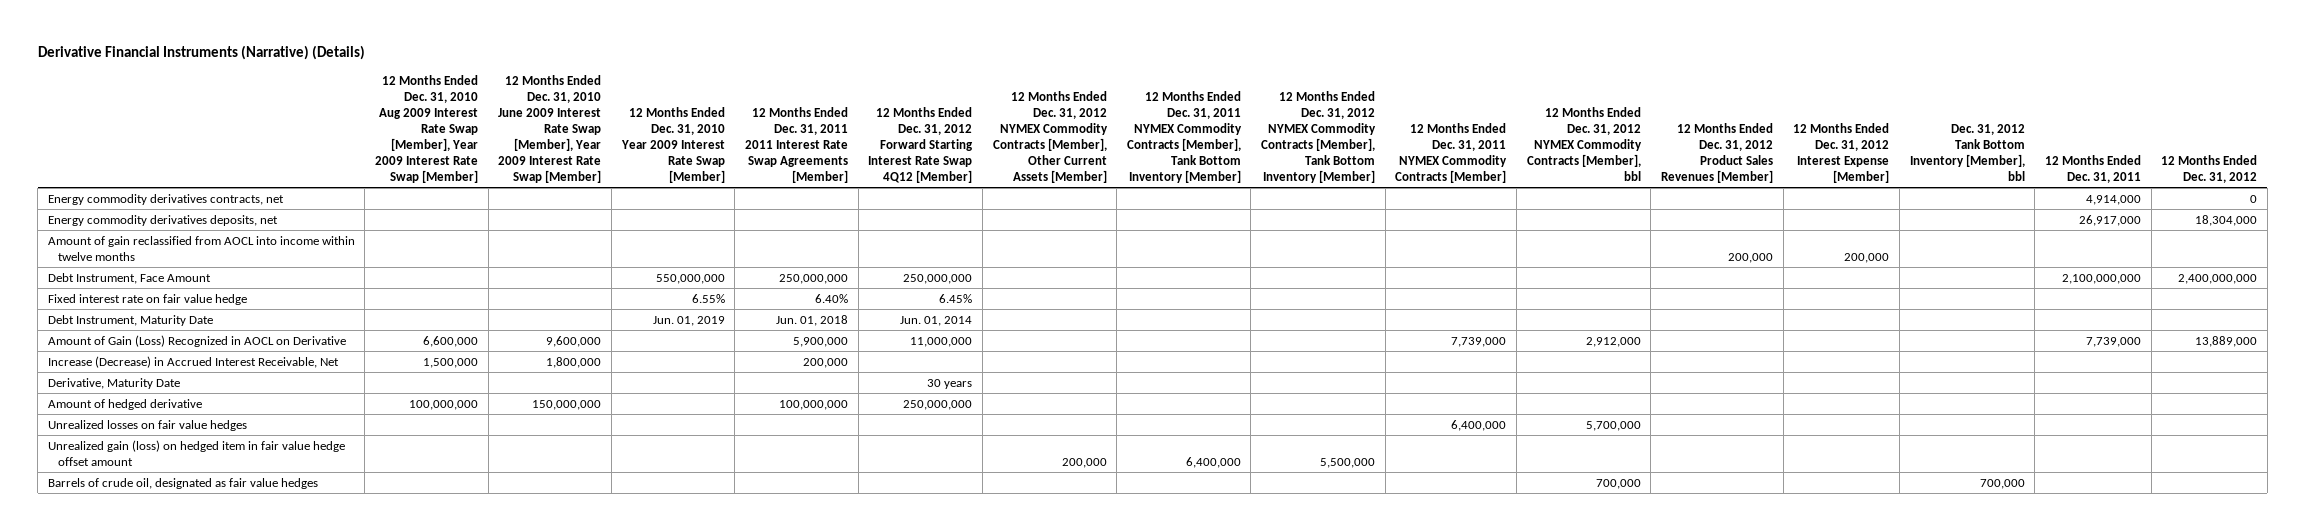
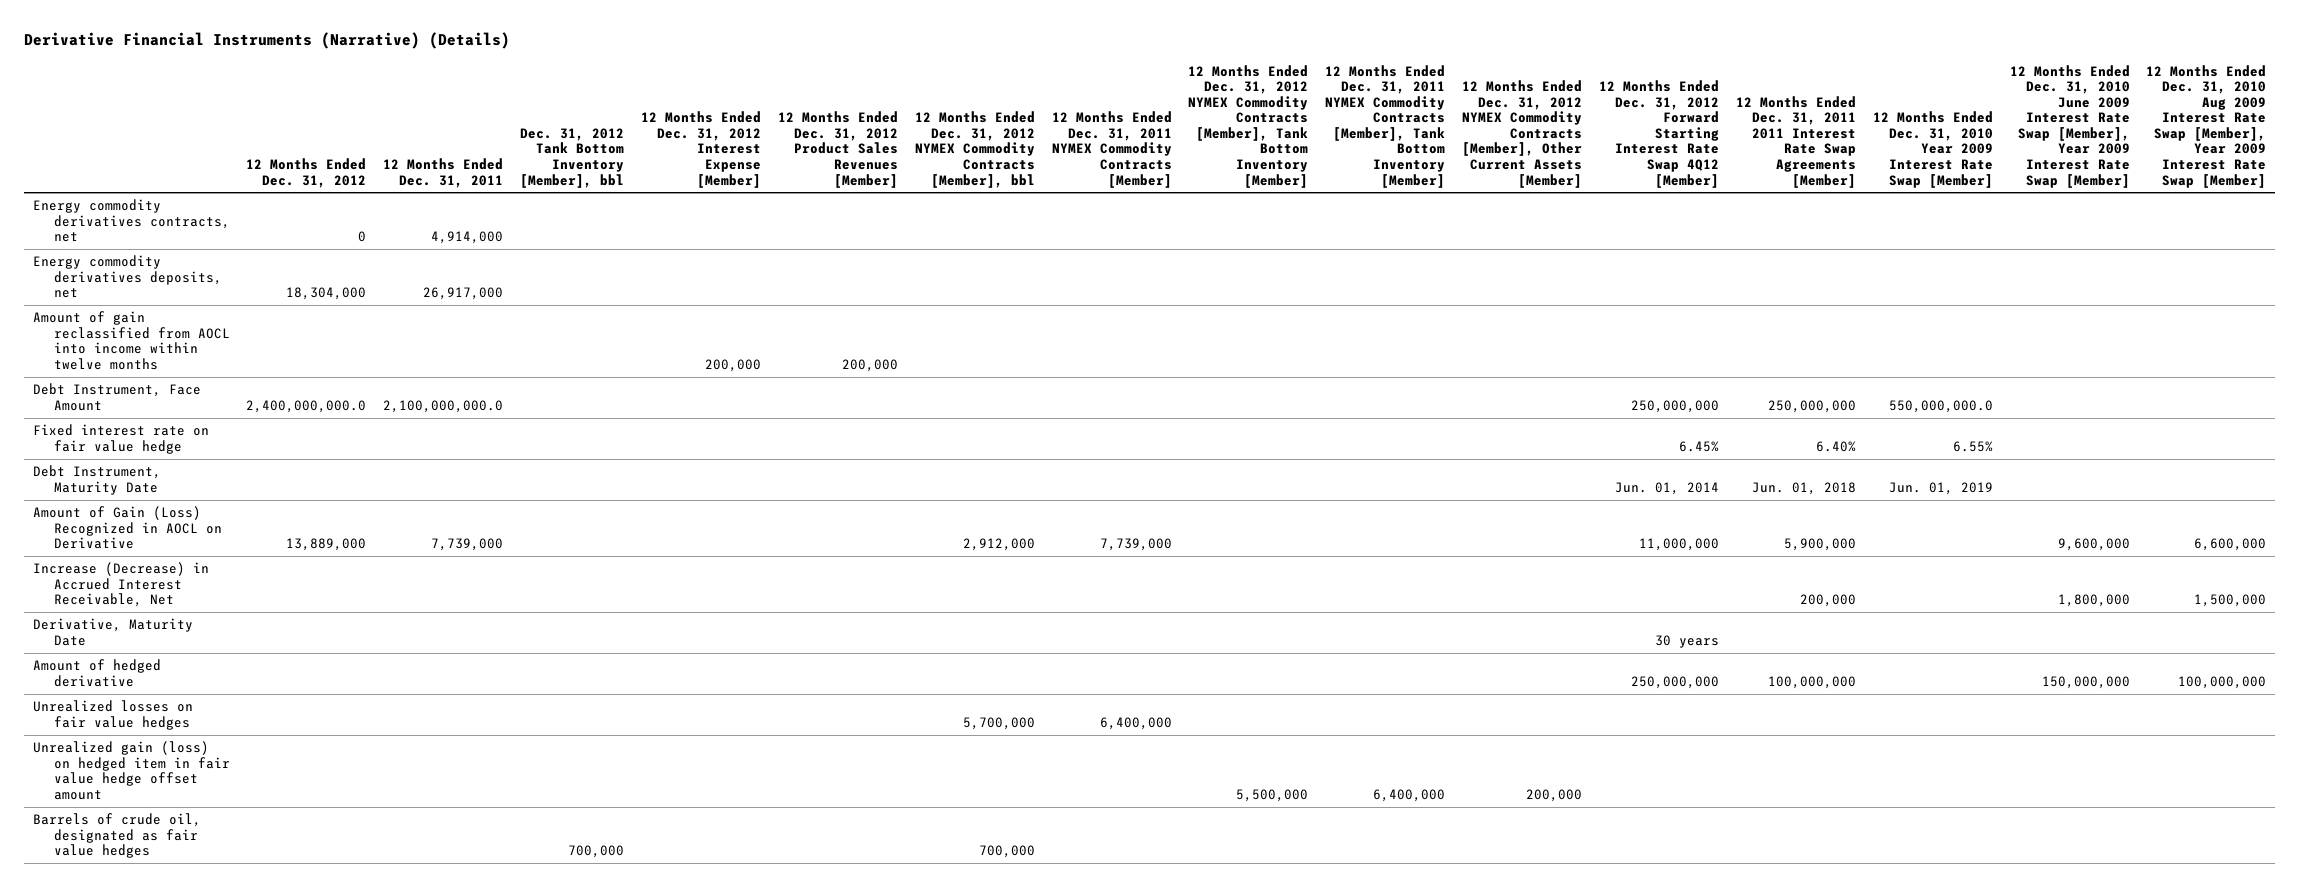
- | 12 Months Ended Dec. 31, 2010 Aug 2009 Interest Rate Swap [Member], Year 2009 Interest Rate Swap [Member] | 12 Months Ended Dec. 31, 2010 June 2009 Interest Rate Swap [Member], Year 2009 Interest Rate Swap [Member] | 12 Months Ended Dec. 31, 2010 Year 2009 Interest Rate Swap [Member] | 12 Months Ended Dec. 31, 2011 2011 Interest Rate Swap Agreements [Member] | 12 Months Ended Dec. 31, 2012 Forward Starting Interest Rate Swap 4Q12 [Member] | 12 Months Ended Dec. 31, 2012 NYMEX Commodity Contracts [Member], Other Current Assets [Member] | 12 Months Ended Dec. 31, 2011 NYMEX Commodity Contracts [Member], Tank Bottom Inventory [Member] | 12 Months Ended Dec. 31, 2012 NYMEX Commodity Contracts [Member], Tank Bottom Inventory [Member] | 12 Months Ended Dec. 31, 2011 NYMEX Commodity Contracts [Member] | 12 Months Ended Dec. 31, 2012 NYMEX Commodity Contracts [Member], bbl | 12 Months Ended Dec. 31, 2012 Product Sales Revenues [Member] | 12 Months Ended Dec. 31, 2012 Interest Expense [Member] | Dec. 31, 2012 Tank Bottom Inventory [Member], bbl | 12 Months Ended Dec. 31, 2011 | 12 Months Ended Dec. 31, 2012
+ | 12 Months Ended Dec. 31, 2012 | 12 Months Ended Dec. 31, 2011 | Dec. 31, 2012 Tank Bottom Inventory [Member], bbl | 12 Months Ended Dec. 31, 2012 Interest Expense [Member] | 12 Months Ended Dec. 31, 2012 Product Sales Revenues [Member] | 12 Months Ended Dec. 31, 2012 NYMEX Commodity Contracts [Member], bbl | 12 Months Ended Dec. 31, 2011 NYMEX Commodity Contracts [Member] | 12 Months Ended Dec. 31, 2012 NYMEX Commodity Contracts [Member], Tank Bottom Inventory [Member] | 12 Months Ended Dec. 31, 2011 NYMEX Commodity Contracts [Member], Tank Bottom Inventory [Member] | 12 Months Ended Dec. 31, 2012 NYMEX Commodity Contracts [Member], Other Current Assets [Member] | 12 Months Ended Dec. 31, 2012 Forward Starting Interest Rate Swap 4Q12 [Member] | 12 Months Ended Dec. 31, 2011 2011 Interest Rate Swap Agreements [Member] | 12 Months Ended Dec. 31, 2010 Year 2009 Interest Rate Swap [Member] | 12 Months Ended Dec. 31, 2010 June 2009 Interest Rate Swap [Member], Year 2009 Interest Rate Swap [Member] | 12 Months Ended Dec. 31, 2010 Aug 2009 Interest Rate Swap [Member], Year 2009 Interest Rate Swap [Member]
- Debt Instrument, Face Amount | | | 550,000,000 | 250,000,000 | 250,000,000 | | | | | | | | | 2,100,000,000 | 2,400,000,000
+ Debt Instrument, Face Amount | 2,400,000,000.0 | 2,100,000,000.0 | | | | | | | | | 250,000,000 | 250,000,000 | 550,000,000.0 | |

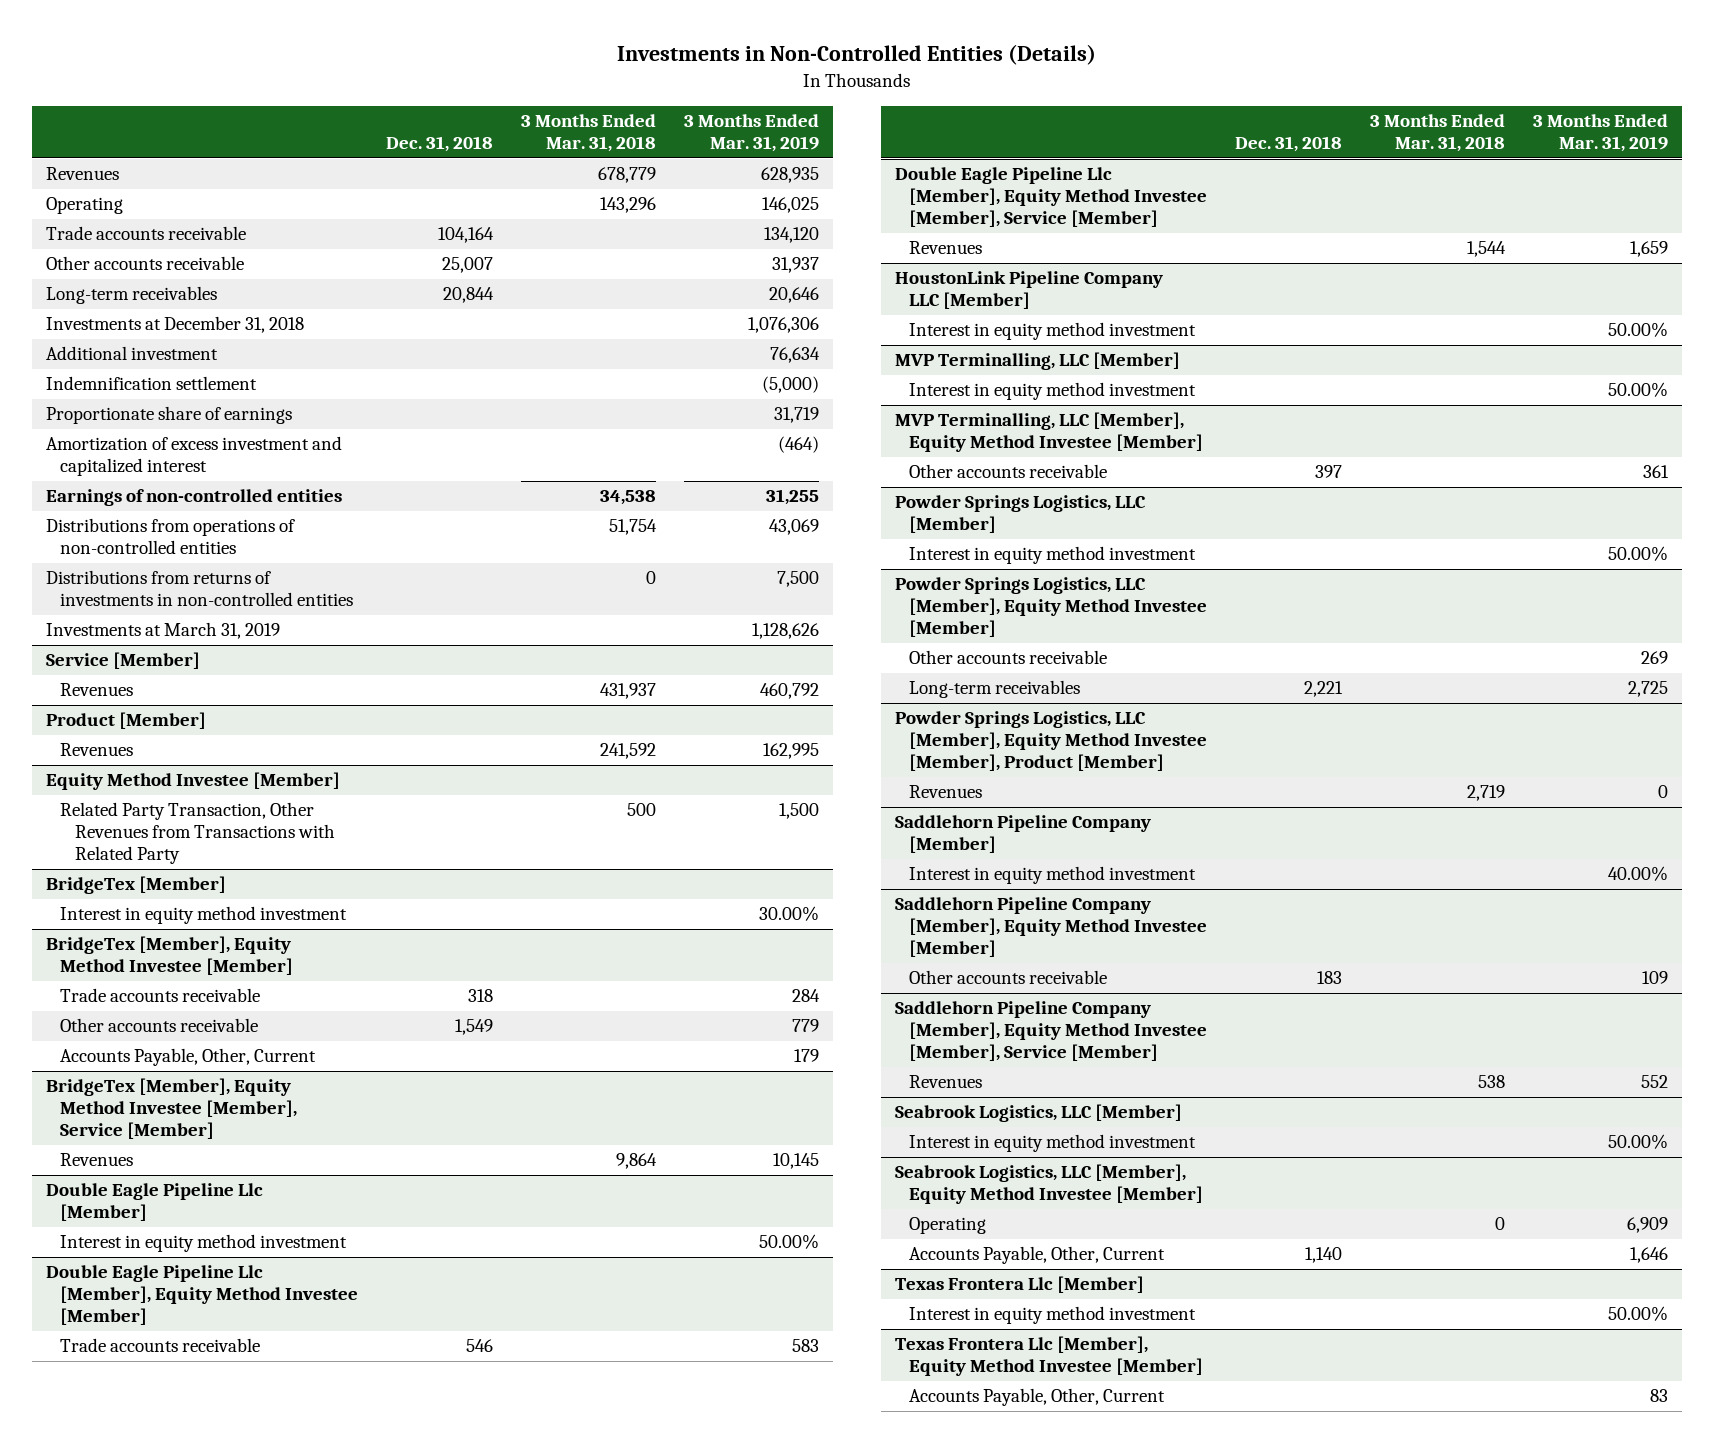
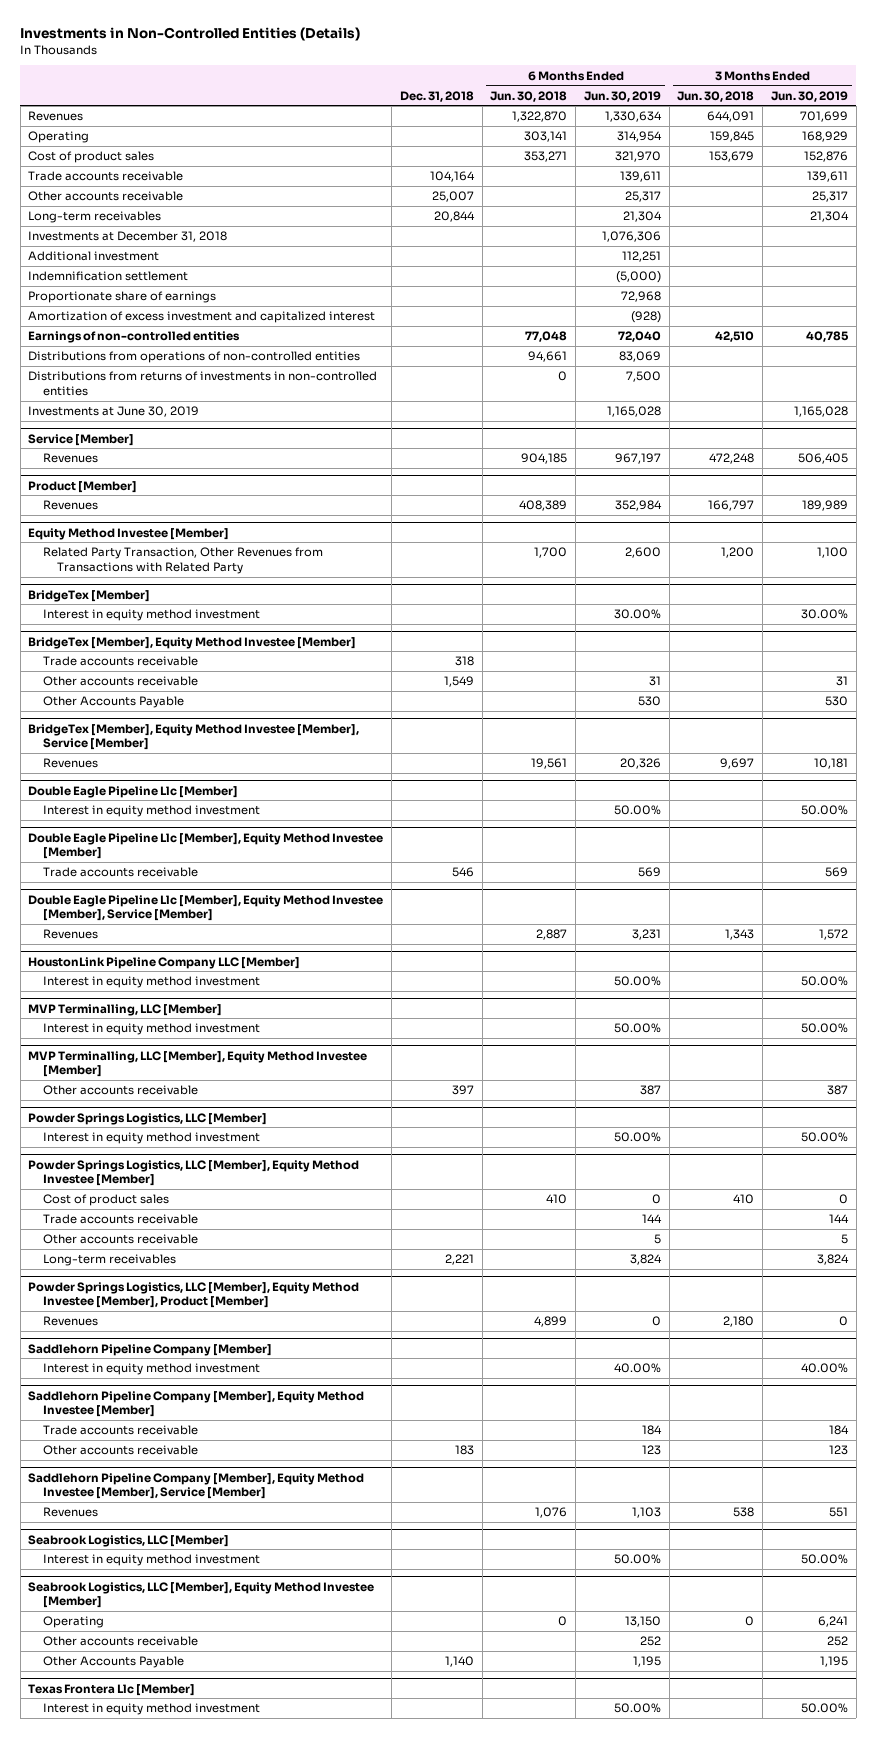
- | Dec. 31, 2018 | 3 Months Ended Mar. 31, 2018 | 3 Months Ended Mar. 31, 2019
+ | Dec. 31, 2018 | 6 Months Ended Jun. 30, 2018 | 6 Months Ended Jun. 30, 2019 | 3 Months Ended Jun. 30, 2018 | 3 Months Ended Jun. 30, 2019
+ Cost of product sales | | 353,271 | 321,970 | 153,679 | 152,876
- Investments at March 31, 2019 | | | 1,128,626
+ Investments at June 30, 2019 | | | 1,165,028 | | 1,165,028
@ BridgeTex [Member], Equity Method Investee [Member]
- Accounts Payable, Other, Current | | | 179
+ Other Accounts Payable | | | 530 | | 530
@ Powder Springs Logistics, LLC [Member], Equity Method Investee [Member]
+ Cost of product sales | | 410 | 0 | 410 | 0
+ Trade accounts receivable | | | 144 | | 144
@ Saddlehorn Pipeline Company [Member], Equity Method Investee [Member]
+ Trade accounts receivable | | | 184 | | 184
@ Seabrook Logistics, LLC [Member], Equity Method Investee [Member]
- Accounts Payable, Other, Current | 1,140 | | 1,646
+ Other accounts receivable | | | 252 | | 252
+ Other Accounts Payable | 1,140 | | 1,195 | | 1,195
- Texas Frontera Llc [Member], Equity Method Investee [Member]
- Accounts Payable, Other, Current | | | 83

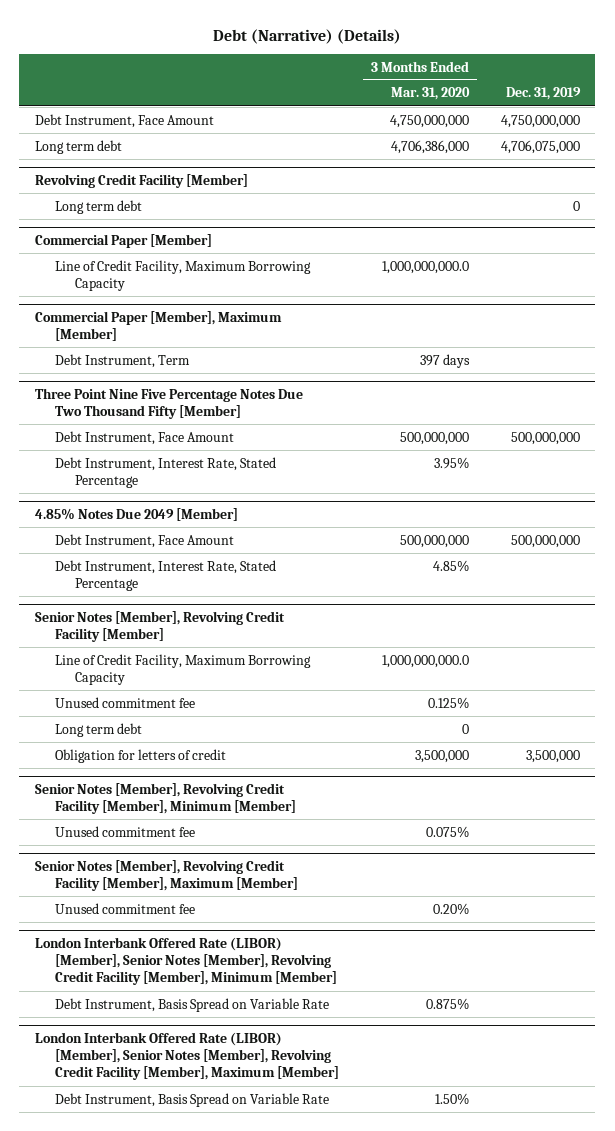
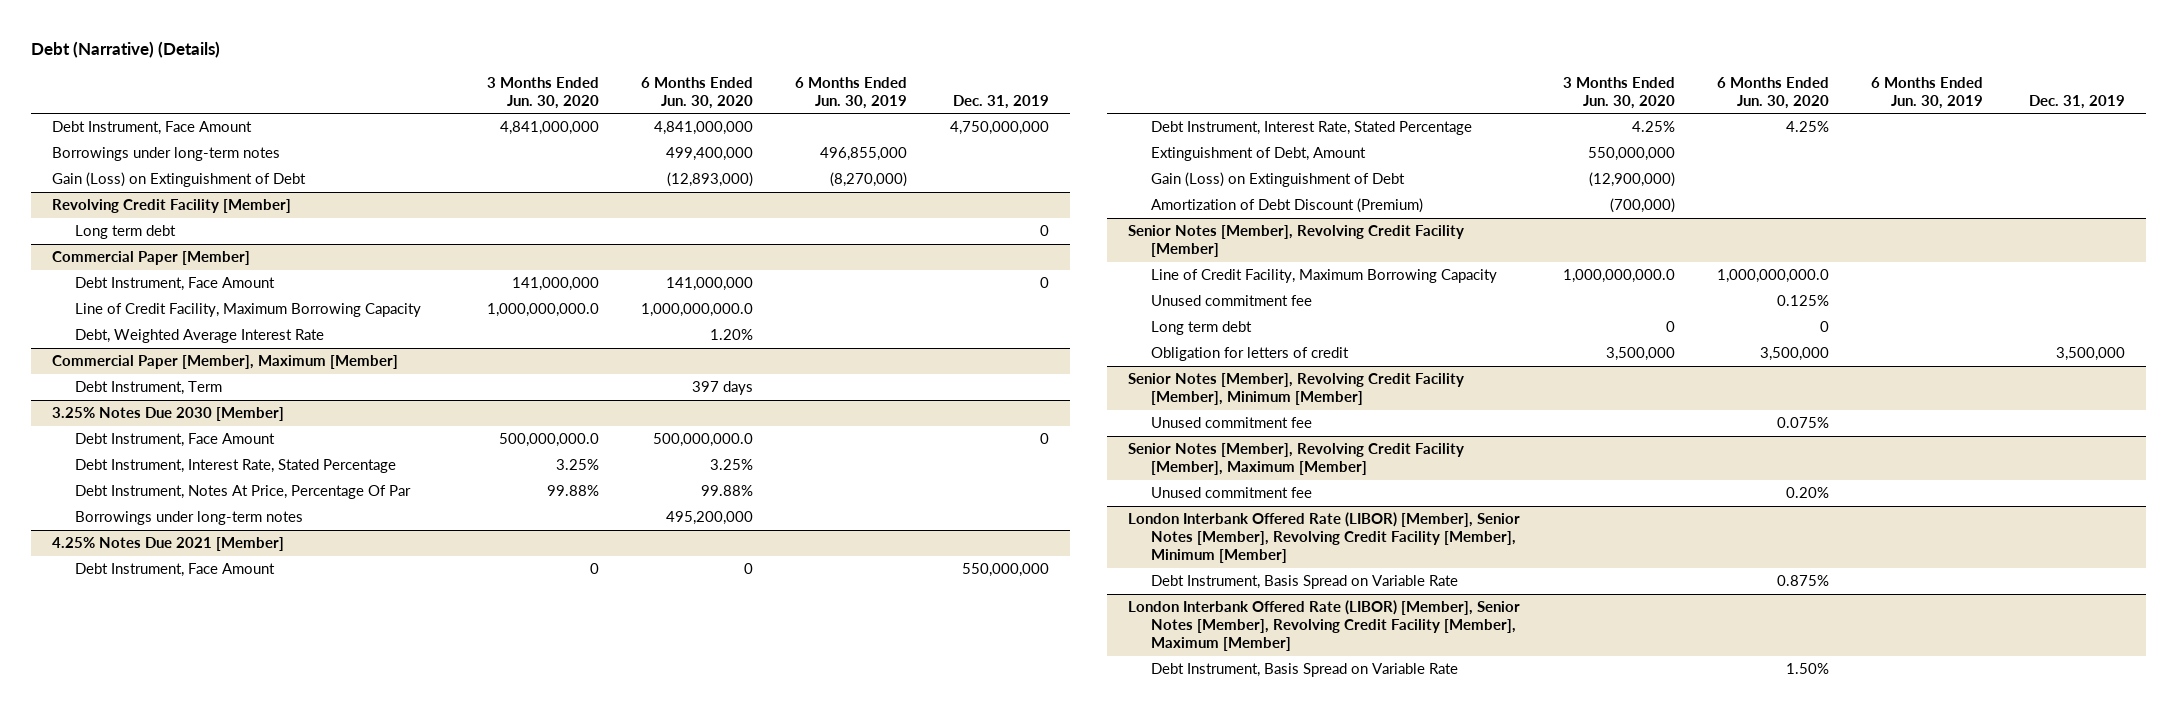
- | 3 Months Ended Mar. 31, 2020 | Dec. 31, 2019
+ | 3 Months Ended Jun. 30, 2020 | 6 Months Ended Jun. 30, 2020 | 6 Months Ended Jun. 30, 2019 | Dec. 31, 2019
- Long term debt | 4,706,386,000 | 4,706,075,000
+ Borrowings under long-term notes | | 499,400,000 | 496,855,000 |
+ Gain (Loss) on Extinguishment of Debt | | (12,893,000) | (8,270,000) |
@ Commercial Paper [Member]
+ Debt Instrument, Face Amount | 141,000,000 | 141,000,000 | | 0
+ Debt, Weighted Average Interest Rate | | 1.20% | |
- Three Point Nine Five Percentage Notes Due Two Thousand Fifty [Member]
- Debt Instrument, Face Amount | 500,000,000 | 500,000,000
- Debt Instrument, Interest Rate, Stated Percentage | 3.95% |
- 4.85% Notes Due 2049 [Member]
- Debt Instrument, Face Amount | 500,000,000 | 500,000,000
- Debt Instrument, Interest Rate, Stated Percentage | 4.85% |
+ 3.25% Notes Due 2030 [Member]
+ Debt Instrument, Face Amount | 500,000,000.0 | 500,000,000.0 | | 0
+ Debt Instrument, Interest Rate, Stated Percentage | 3.25% | 3.25% | |
+ Debt Instrument, Notes At Price, Percentage Of Par | 99.88% | 99.88% | |
+ Borrowings under long-term notes | | 495,200,000 | |
+ 4.25% Notes Due 2021 [Member]
+ Debt Instrument, Face Amount | 0 | 0 | | 550,000,000
+ Debt Instrument, Interest Rate, Stated Percentage | 4.25% | 4.25% | |
+ Extinguishment of Debt, Amount | 550,000,000 | | |
+ Gain (Loss) on Extinguishment of Debt | (12,900,000) | | |
+ Amortization of Debt Discount (Premium) | (700,000) | | |

